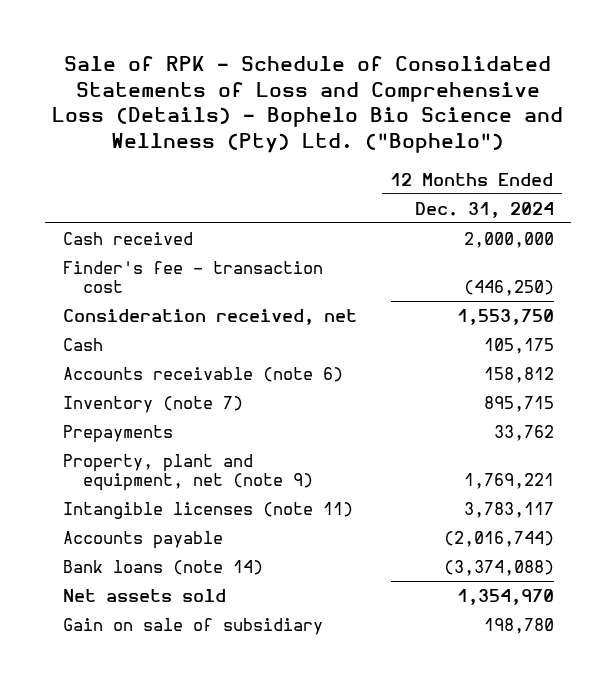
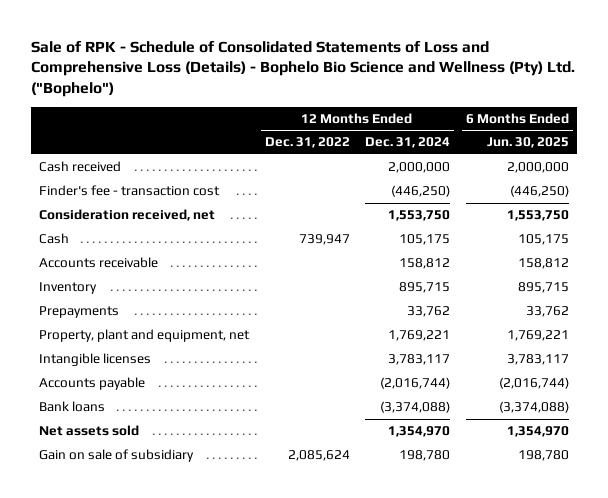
- | 12 Months Ended Dec. 31, 2024
+ | 12 Months Ended Dec. 31, 2022 | 12 Months Ended Dec. 31, 2024 | 6 Months Ended Jun. 30, 2025
- Accounts receivable (note 6) | 158,812
- Inventory (note 7) | 895,715
+ Accounts receivable | | 158,812 | 158,812
+ Inventory | | 895,715 | 895,715
- Property, plant and equipment, net (note 9) | 1,769,221
- Intangible licenses (note 11) | 3,783,117
+ Property, plant and equipment, net | | 1,769,221 | 1,769,221
+ Intangible licenses | | 3,783,117 | 3,783,117
- Bank loans (note 14) | (3,374,088)
+ Bank loans | | (3,374,088) | (3,374,088)

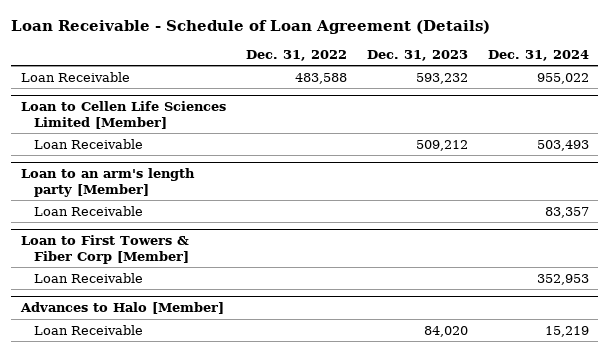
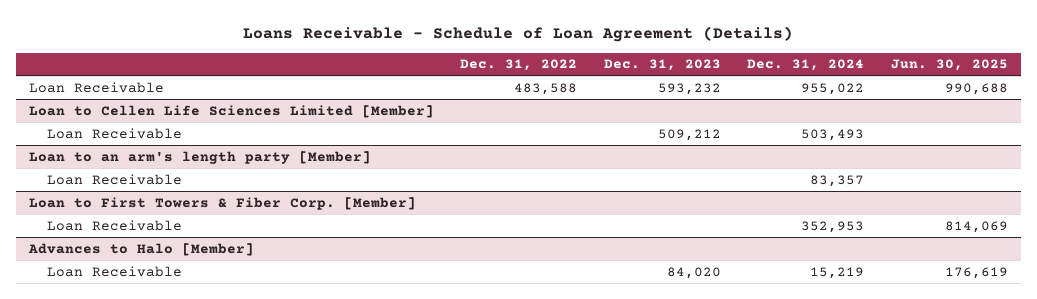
- Loan Receivable - Schedule of Loan Agreement (Details)
+ Loans Receivable - Schedule of Loan Agreement (Details)
- | Dec. 31, 2022 | Dec. 31, 2023 | Dec. 31, 2024
+ | Dec. 31, 2022 | Dec. 31, 2023 | Dec. 31, 2024 | Jun. 30, 2025
- Loan to First Towers & Fiber Corp [Member]
+ Loan to First Towers & Fiber Corp. [Member]

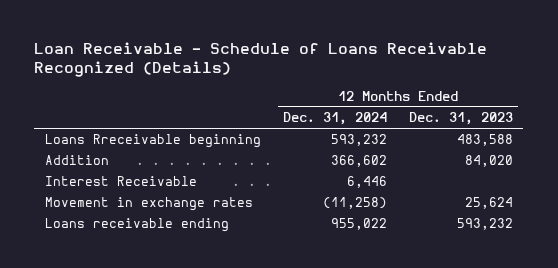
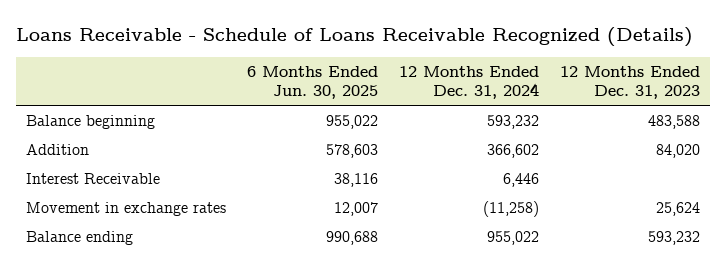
- Loan Receivable - Schedule of Loans Receivable Recognized (Details)
+ Loans Receivable - Schedule of Loans Receivable Recognized (Details)
- | 12 Months Ended Dec. 31, 2024 | 12 Months Ended Dec. 31, 2023
+ | 6 Months Ended Jun. 30, 2025 | 12 Months Ended Dec. 31, 2024 | 12 Months Ended Dec. 31, 2023
- Loans Rreceivable beginning | 593,232 | 483,588
+ Balance beginning | 955,022 | 593,232 | 483,588
- Loans receivable ending | 955,022 | 593,232
+ Balance ending | 990,688 | 955,022 | 593,232

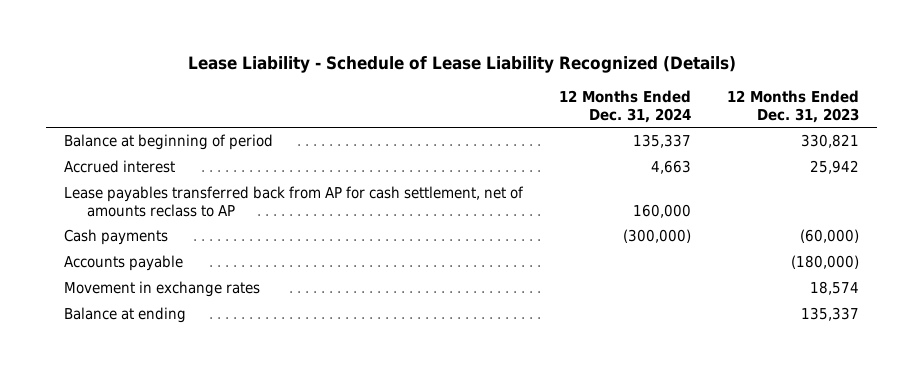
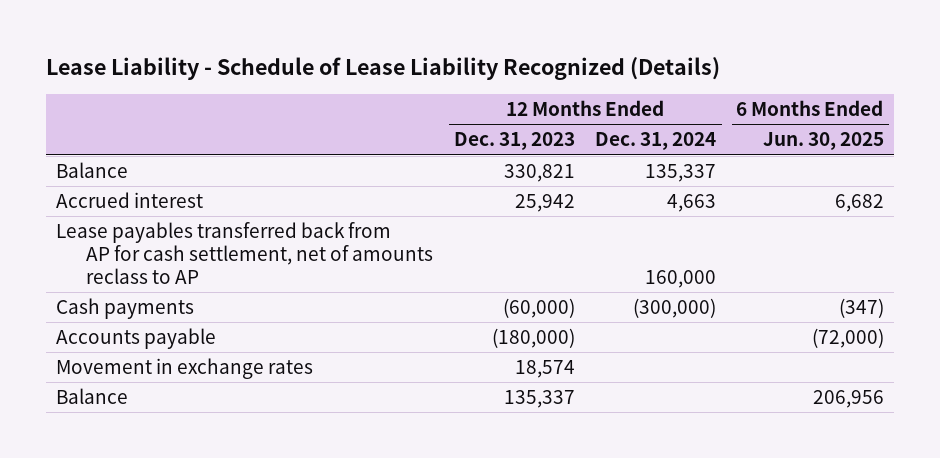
- | 12 Months Ended Dec. 31, 2024 | 12 Months Ended Dec. 31, 2023
+ | 12 Months Ended Dec. 31, 2023 | 12 Months Ended Dec. 31, 2024 | 6 Months Ended Jun. 30, 2025
- Balance at beginning of period | 135,337 | 330,821
+ Balance | 330,821 | 135,337 |
- Balance at ending | | 135,337
+ Balance | 135,337 | | 206,956

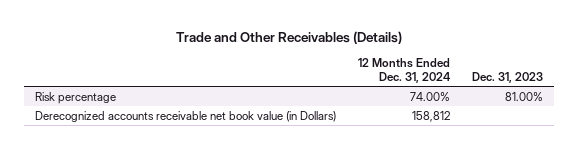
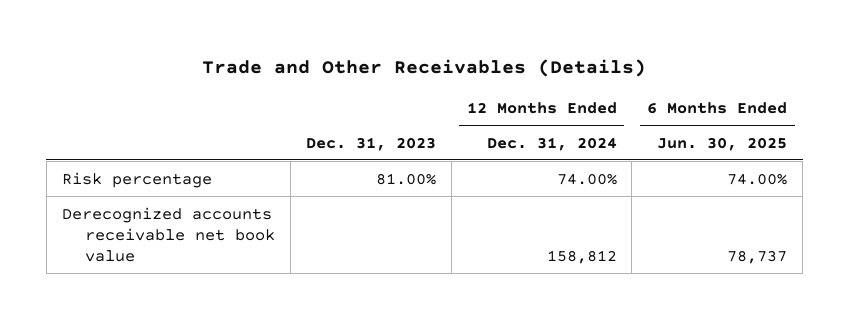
- | 12 Months Ended Dec. 31, 2024 | Dec. 31, 2023
+ | Dec. 31, 2023 | 12 Months Ended Dec. 31, 2024 | 6 Months Ended Jun. 30, 2025
- Derecognized accounts receivable net book value (in Dollars) | 158,812 |
+ Derecognized accounts receivable net book value | | 158,812 | 78,737

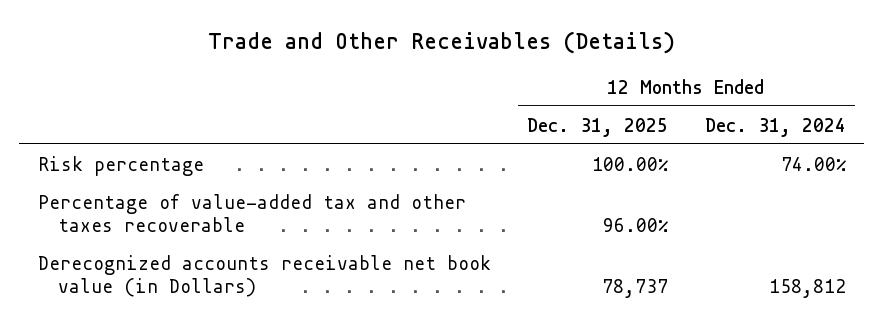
- | Dec. 31, 2023 | 12 Months Ended Dec. 31, 2024 | 6 Months Ended Jun. 30, 2025
+ | 12 Months Ended Dec. 31, 2025 | 12 Months Ended Dec. 31, 2024
- Derecognized accounts receivable net book value | | 158,812 | 78,737
+ Percentage of value-added tax and other taxes recoverable | 96.00% |
+ Derecognized accounts receivable net book value (in Dollars) | 78,737 | 158,812

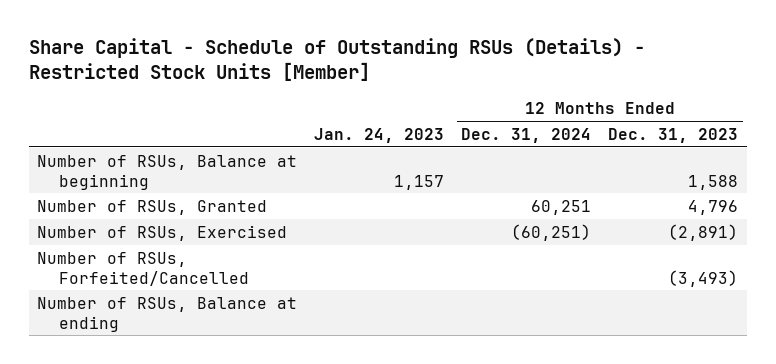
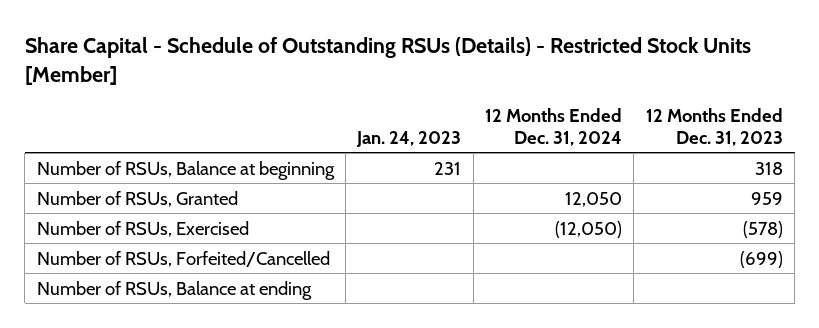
- Number of RSUs, Balance at beginning | 1,157 | | 1,588
- Number of RSUs, Granted | | 60,251 | 4,796
- Number of RSUs, Exercised | | (60,251) | (2,891)
- Number of RSUs, Forfeited/Cancelled | | | (3,493)
+ Number of RSUs, Balance at beginning | 231 | | 318
+ Number of RSUs, Granted | | 12,050 | 959
+ Number of RSUs, Exercised | | (12,050) | (578)
+ Number of RSUs, Forfeited/Cancelled | | | (699)

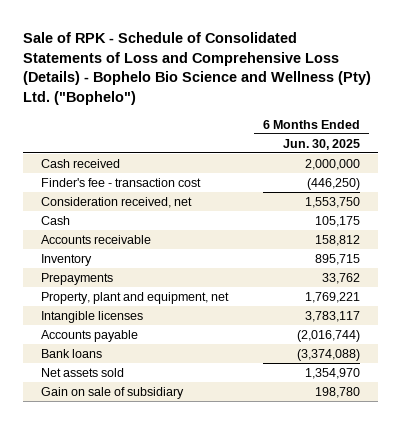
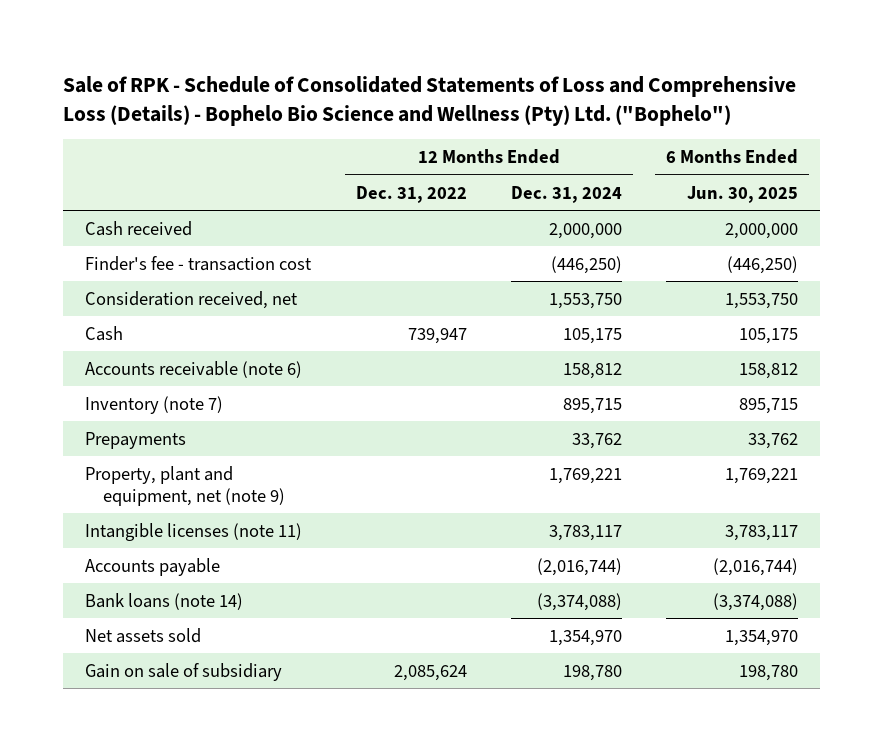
- | 6 Months Ended Jun. 30, 2025
+ | 12 Months Ended Dec. 31, 2022 | 12 Months Ended Dec. 31, 2024 | 6 Months Ended Jun. 30, 2025
- Accounts receivable | 158,812
- Inventory | 895,715
+ Accounts receivable (note 6) | | 158,812 | 158,812
+ Inventory (note 7) | | 895,715 | 895,715
- Property, plant and equipment, net | 1,769,221
- Intangible licenses | 3,783,117
+ Property, plant and equipment, net (note 9) | | 1,769,221 | 1,769,221
+ Intangible licenses (note 11) | | 3,783,117 | 3,783,117
- Bank loans | (3,374,088)
+ Bank loans (note 14) | | (3,374,088) | (3,374,088)

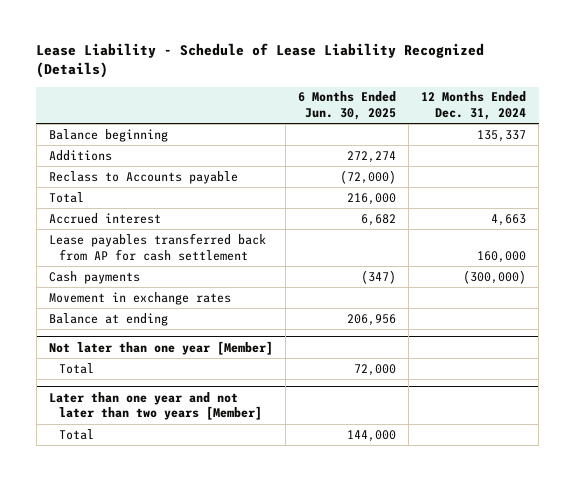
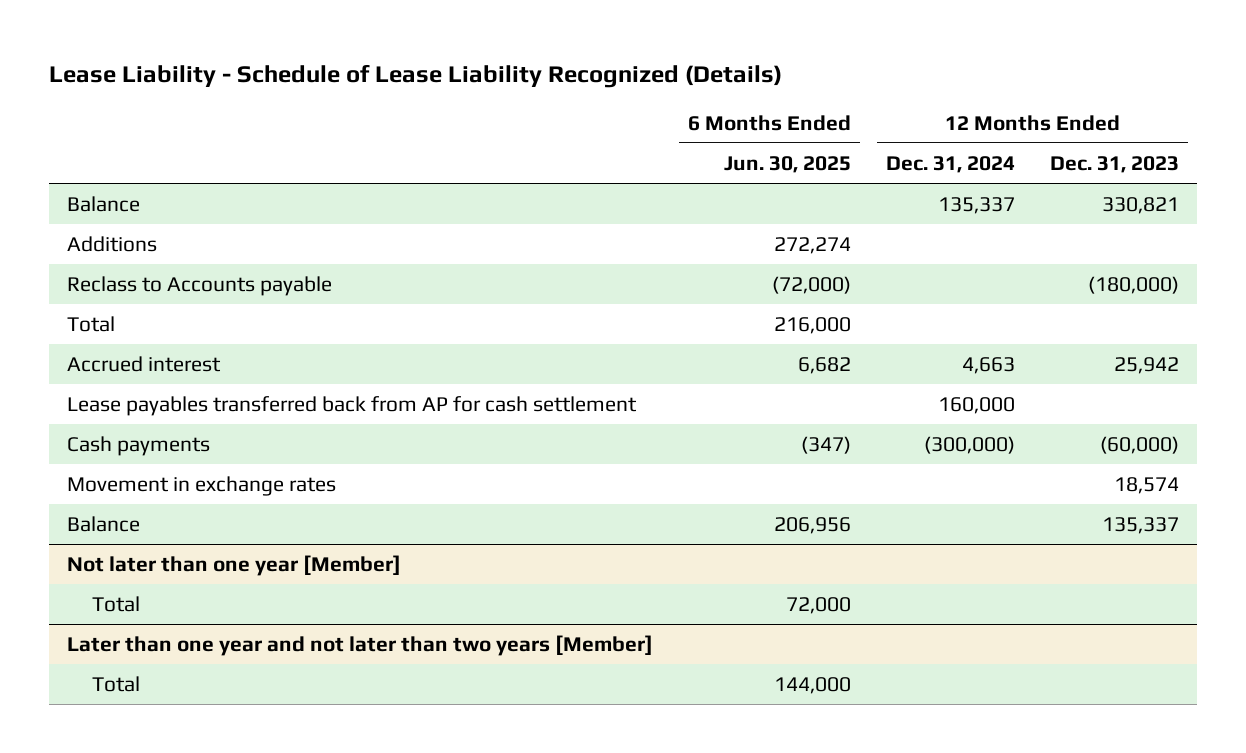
- | 6 Months Ended Jun. 30, 2025 | 12 Months Ended Dec. 31, 2024
+ | 6 Months Ended Jun. 30, 2025 | 12 Months Ended Dec. 31, 2024 | 12 Months Ended Dec. 31, 2023
- Balance beginning | | 135,337
+ Balance | | 135,337 | 330,821
- Balance at ending | 206,956 |
+ Balance | 206,956 | | 135,337

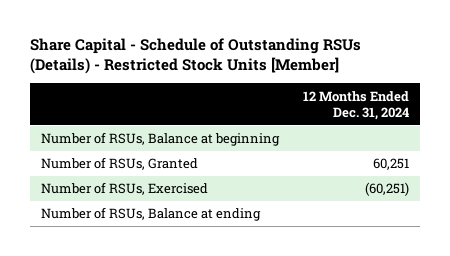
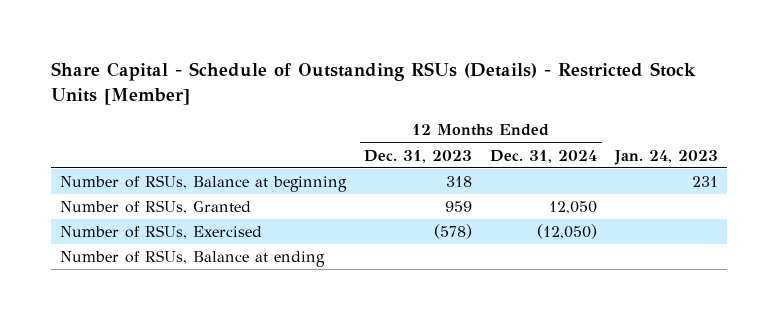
- | 12 Months Ended Dec. 31, 2024
+ | 12 Months Ended Dec. 31, 2023 | 12 Months Ended Dec. 31, 2024 | Jan. 24, 2023
- Number of RSUs, Granted | 60,251
- Number of RSUs, Exercised | (60,251)
+ Number of RSUs, Granted | 959 | 12,050 |
+ Number of RSUs, Exercised | (578) | (12,050) |

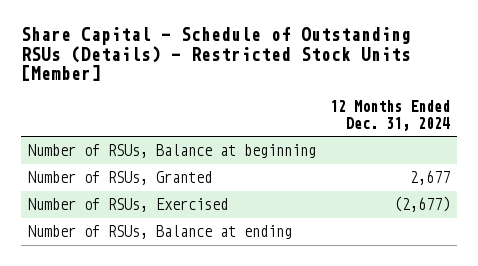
- | 12 Months Ended Dec. 31, 2023 | 12 Months Ended Dec. 31, 2024 | Jan. 24, 2023
+ | 12 Months Ended Dec. 31, 2024
- Number of RSUs, Granted | 959 | 12,050 |
- Number of RSUs, Exercised | (578) | (12,050) |
+ Number of RSUs, Granted | 2,677
+ Number of RSUs, Exercised | (2,677)

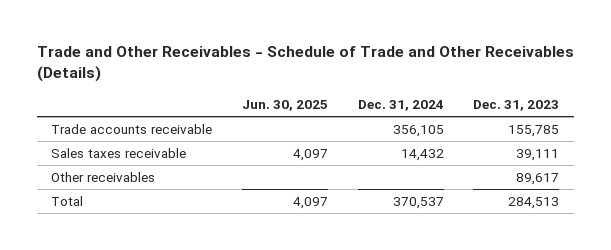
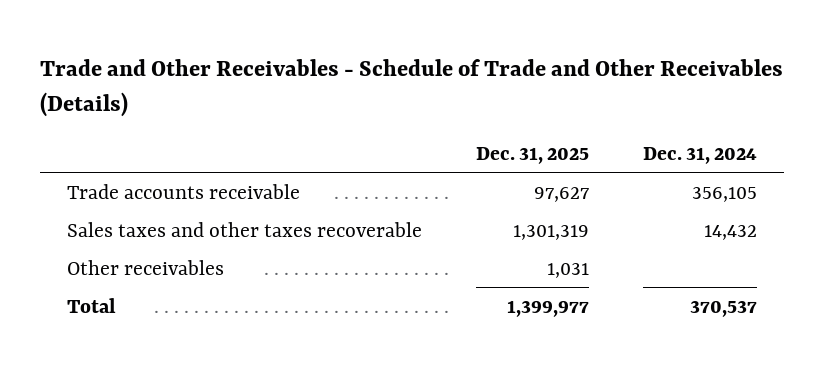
- | Jun. 30, 2025 | Dec. 31, 2024 | Dec. 31, 2023
+ | Dec. 31, 2025 | Dec. 31, 2024
- Sales taxes receivable | 4,097 | 14,432 | 39,111
+ Sales taxes and other taxes recoverable | 1,301,319 | 14,432

